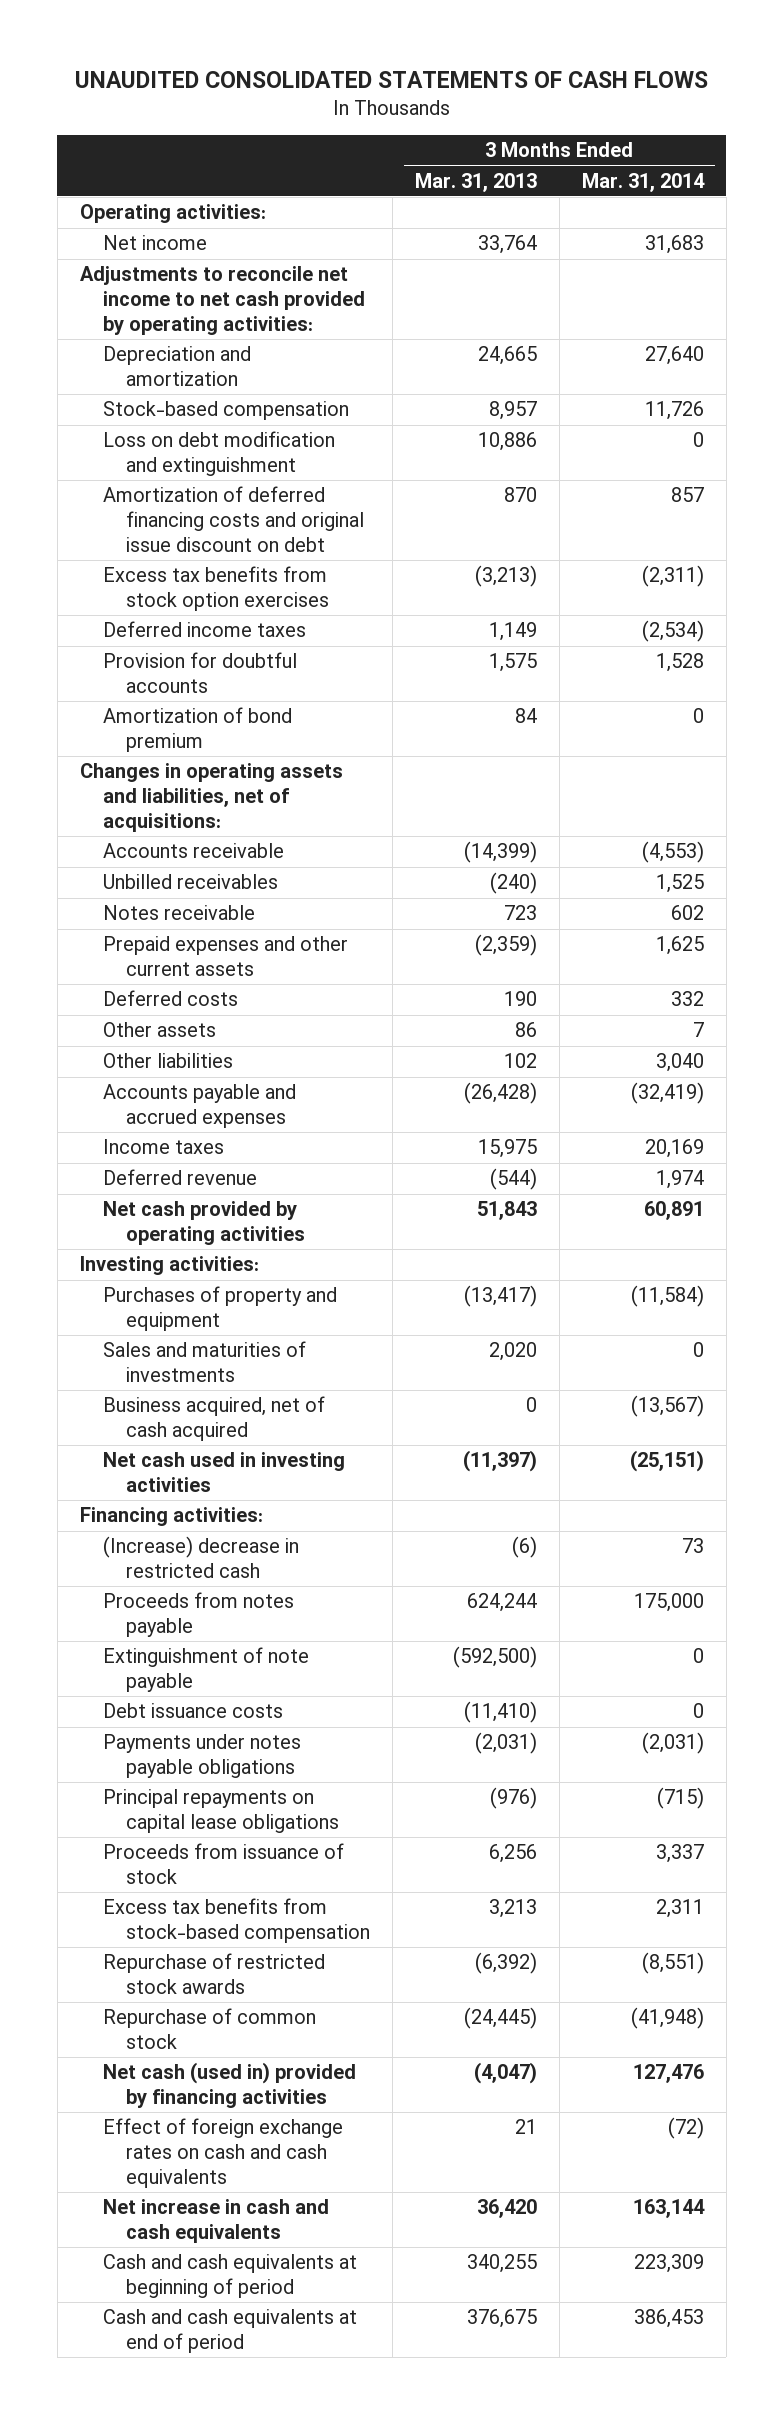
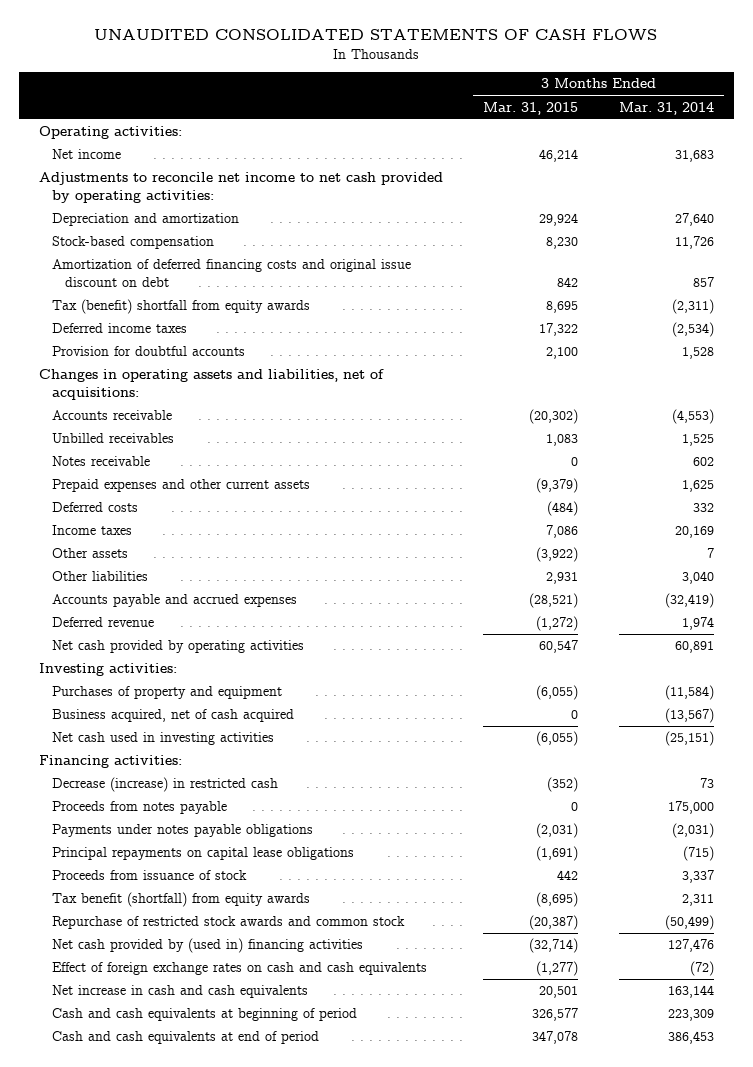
- | 3 Months Ended Mar. 31, 2013 | 3 Months Ended Mar. 31, 2014
+ | 3 Months Ended Mar. 31, 2015 | 3 Months Ended Mar. 31, 2014
- Loss on debt modification and extinguishment | 10,886 | 0
- Excess tax benefits from stock option exercises | (3,213) | (2,311)
+ Tax (benefit) shortfall from equity awards | 8,695 | (2,311)
- Amortization of bond premium | 84 | 0
moved up: Income taxes | 7,086 | 20,169
- Sales and maturities of investments | 2,020 | 0
- (Increase) decrease in restricted cash | (6) | 73
+ Decrease (increase) in restricted cash | (352) | 73
- Extinguishment of note payable | (592,500) | 0
- Debt issuance costs | (11,410) | 0
- Excess tax benefits from stock-based compensation | 3,213 | 2,311
- Repurchase of restricted stock awards | (6,392) | (8,551)
- Repurchase of common stock | (24,445) | (41,948)
- Net cash (used in) provided by financing activities | (4,047) | 127,476
+ Tax benefit (shortfall) from equity awards | (8,695) | 2,311
+ Repurchase of restricted stock awards and common stock | (20,387) | (50,499)
+ Net cash provided by (used in) financing activities | (32,714) | 127,476

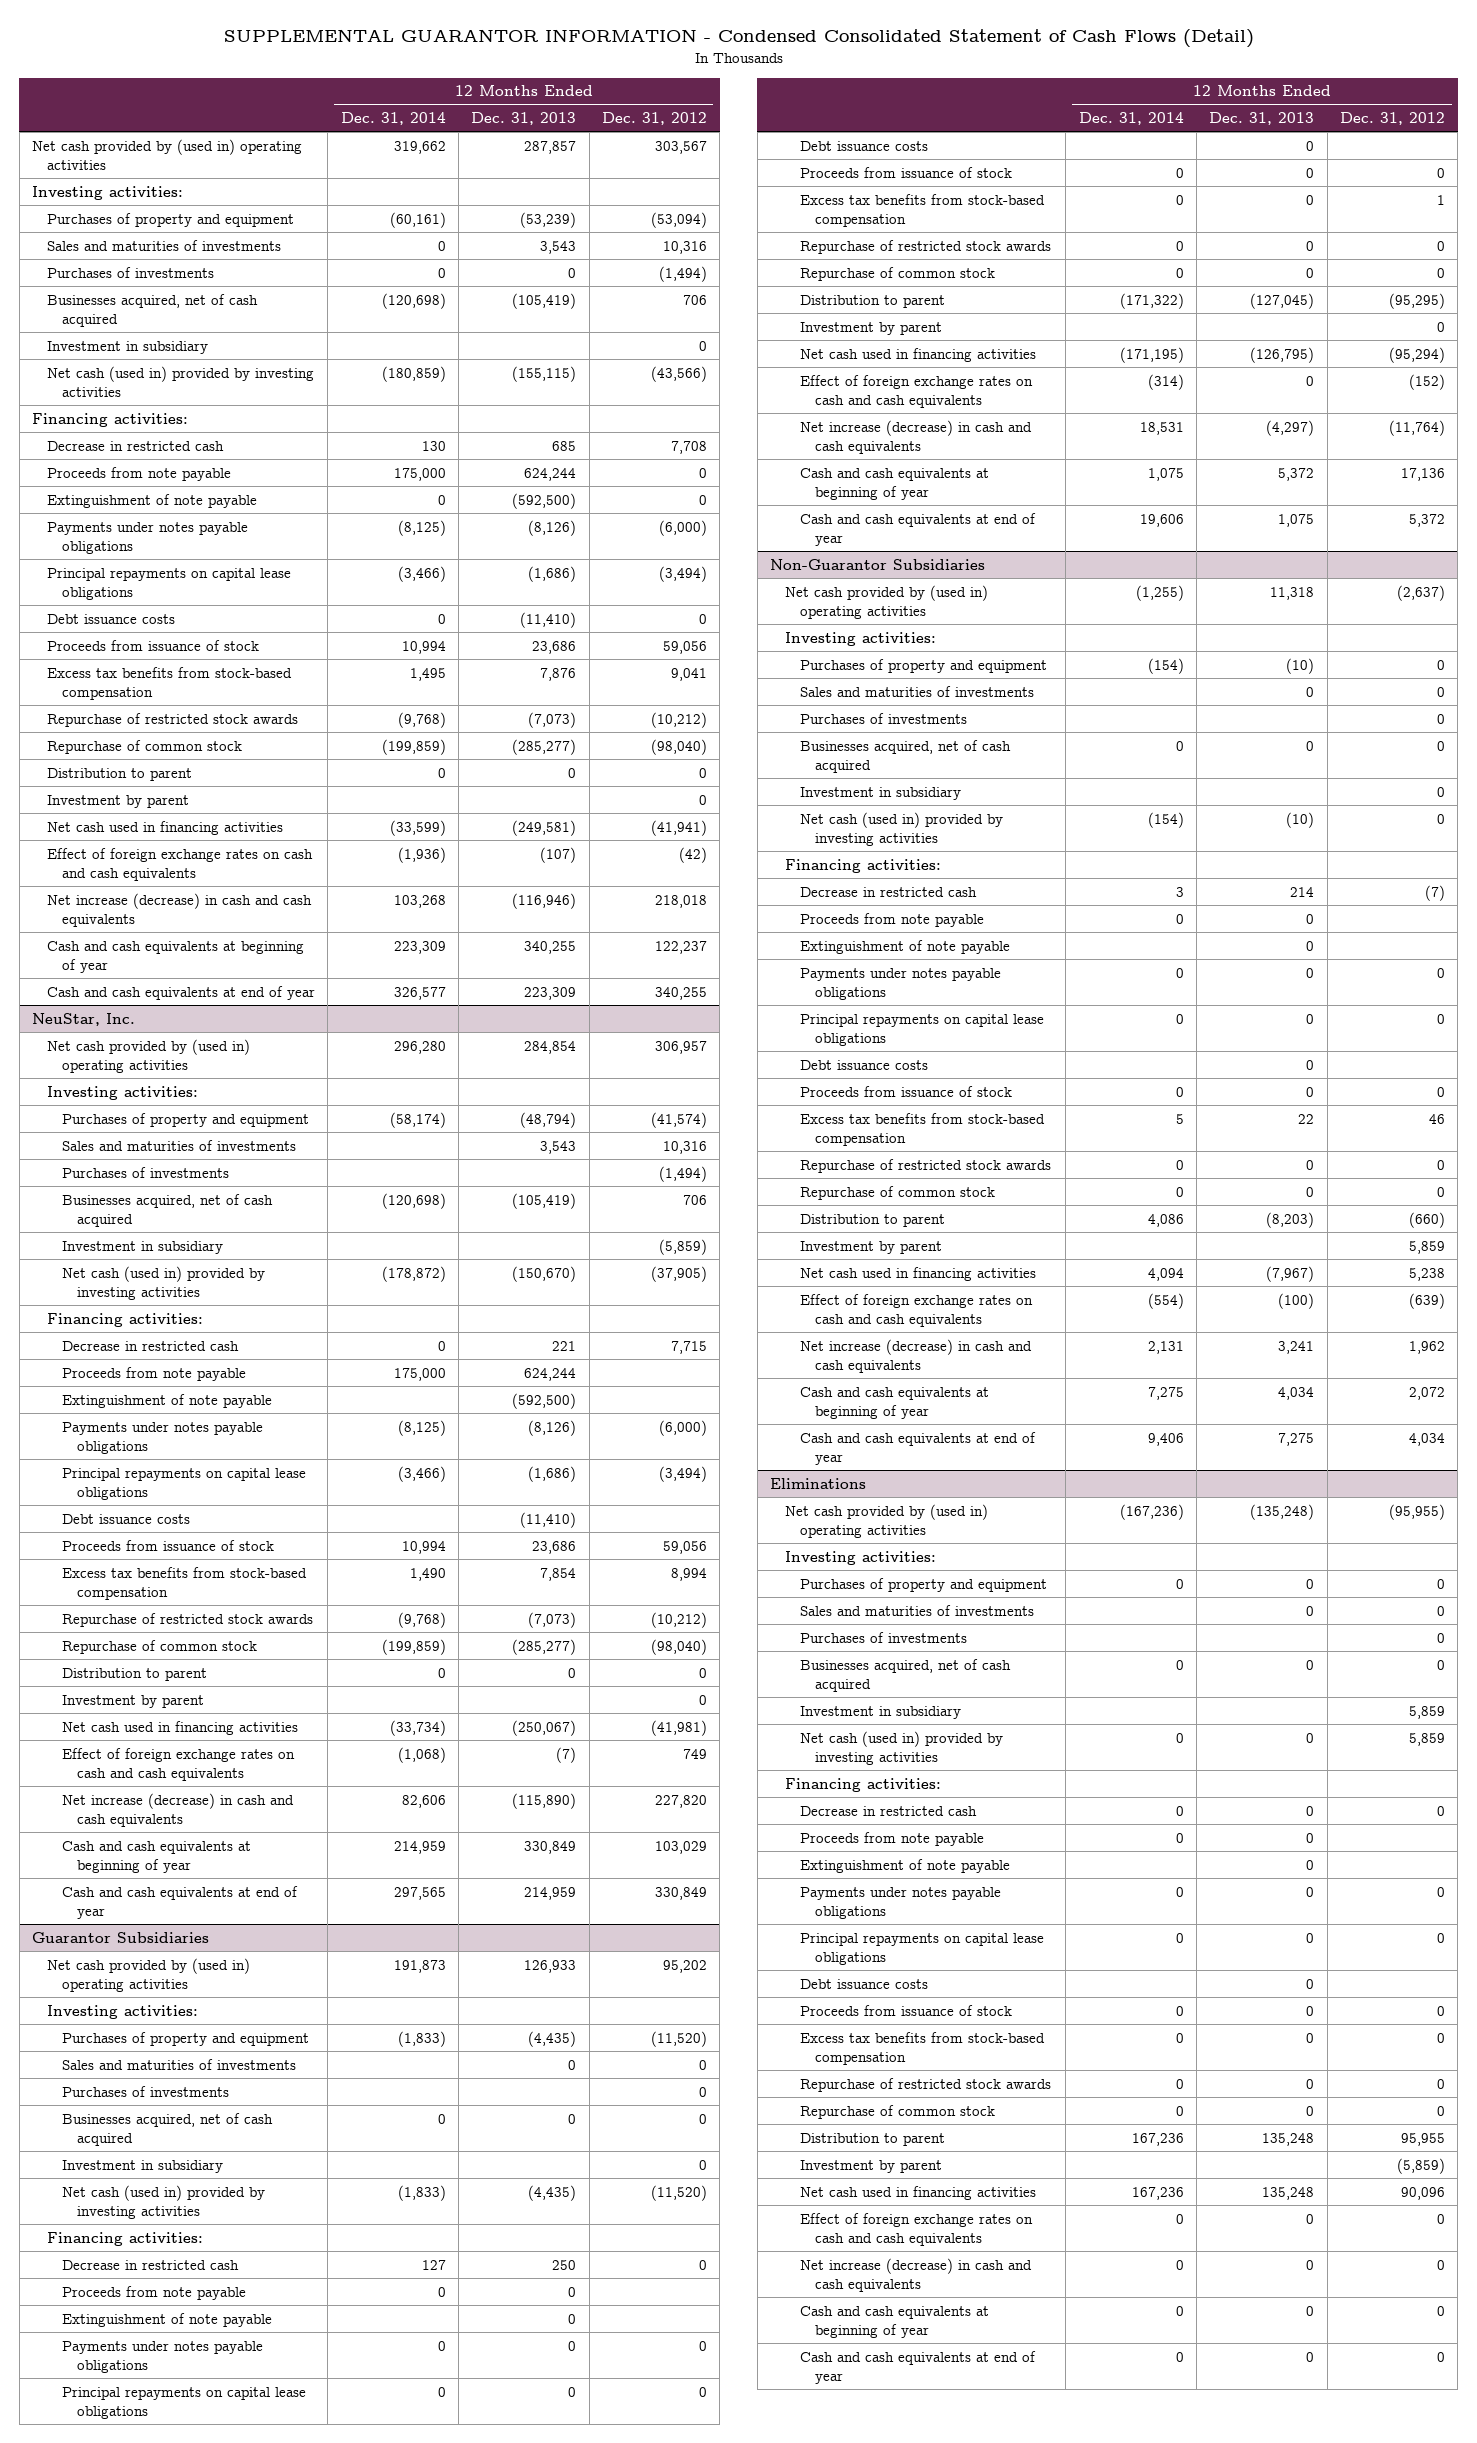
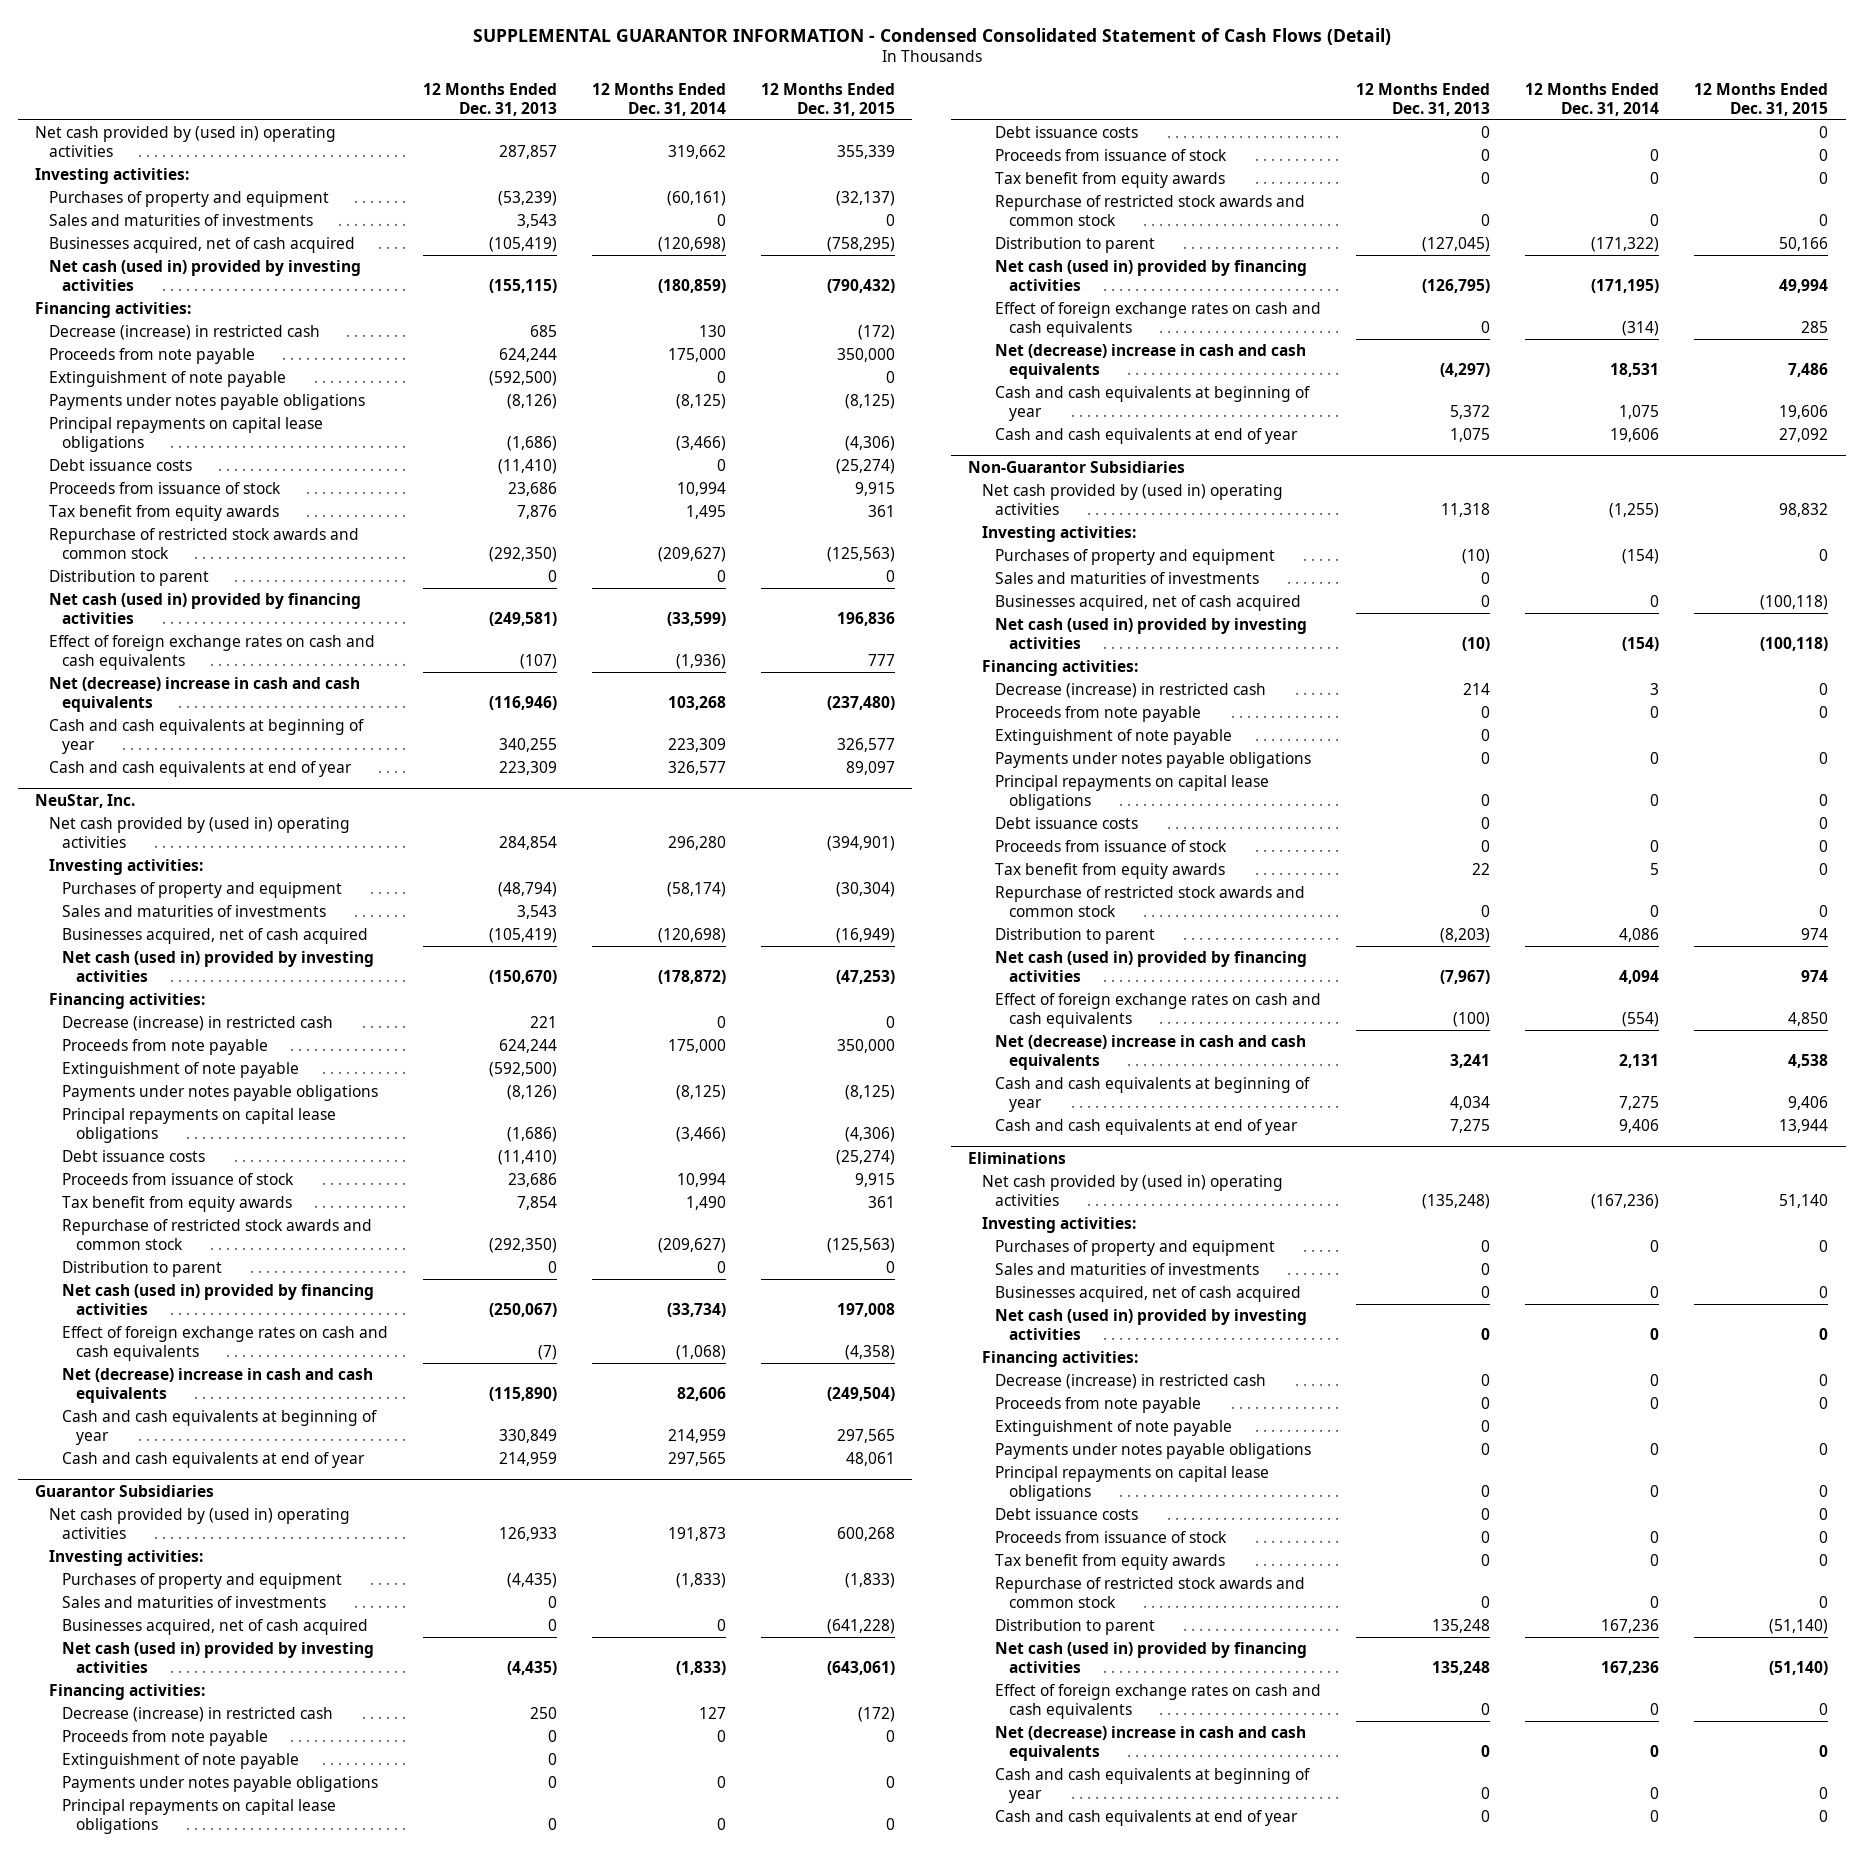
- | 12 Months Ended Dec. 31, 2014 | 12 Months Ended Dec. 31, 2013 | 12 Months Ended Dec. 31, 2012
+ | 12 Months Ended Dec. 31, 2013 | 12 Months Ended Dec. 31, 2014 | 12 Months Ended Dec. 31, 2015
- Purchases of investments | 0 | 0 | (1,494)
- Investment in subsidiary | | | 0
- Decrease in restricted cash | 130 | 685 | 7,708
+ Decrease (increase) in restricted cash | 685 | 130 | (172)
- Excess tax benefits from stock-based compensation | 1,495 | 7,876 | 9,041
- Repurchase of restricted stock awards | (9,768) | (7,073) | (10,212)
- Repurchase of common stock | (199,859) | (285,277) | (98,040)
+ Tax benefit from equity awards | 7,876 | 1,495 | 361
+ Repurchase of restricted stock awards and common stock | (292,350) | (209,627) | (125,563)
- Investment by parent | | | 0
- Net cash used in financing activities | (33,599) | (249,581) | (41,941)
+ Net cash (used in) provided by financing activities | (249,581) | (33,599) | 196,836
- Net increase (decrease) in cash and cash equivalents | 103,268 | (116,946) | 218,018
+ Net (decrease) increase in cash and cash equivalents | (116,946) | 103,268 | (237,480)
@ NeuStar, Inc.
- Purchases of investments | | | (1,494)
- Investment in subsidiary | | | (5,859)
- Decrease in restricted cash | 0 | 221 | 7,715
+ Decrease (increase) in restricted cash | 221 | 0 | 0
- Excess tax benefits from stock-based compensation | 1,490 | 7,854 | 8,994
- Repurchase of restricted stock awards | (9,768) | (7,073) | (10,212)
- Repurchase of common stock | (199,859) | (285,277) | (98,040)
+ Tax benefit from equity awards | 7,854 | 1,490 | 361
+ Repurchase of restricted stock awards and common stock | (292,350) | (209,627) | (125,563)
- Investment by parent | | | 0
- Net cash used in financing activities | (33,734) | (250,067) | (41,981)
+ Net cash (used in) provided by financing activities | (250,067) | (33,734) | 197,008
- Net increase (decrease) in cash and cash equivalents | 82,606 | (115,890) | 227,820
+ Net (decrease) increase in cash and cash equivalents | (115,890) | 82,606 | (249,504)
@ Guarantor Subsidiaries
- Purchases of investments | | | 0
- Investment in subsidiary | | | 0
- Decrease in restricted cash | 127 | 250 | 0
+ Decrease (increase) in restricted cash | 250 | 127 | (172)
- Excess tax benefits from stock-based compensation | 0 | 0 | 1
- Repurchase of restricted stock awards | 0 | 0 | 0
- Repurchase of common stock | 0 | 0 | 0
+ Tax benefit from equity awards | 0 | 0 | 0
+ Repurchase of restricted stock awards and common stock | 0 | 0 | 0
- Investment by parent | | | 0
- Net cash used in financing activities | (171,195) | (126,795) | (95,294)
+ Net cash (used in) provided by financing activities | (126,795) | (171,195) | 49,994
- Net increase (decrease) in cash and cash equivalents | 18,531 | (4,297) | (11,764)
+ Net (decrease) increase in cash and cash equivalents | (4,297) | 18,531 | 7,486
@ Non-Guarantor Subsidiaries
- Purchases of investments | | | 0
- Investment in subsidiary | | | 0
- Decrease in restricted cash | 3 | 214 | (7)
+ Decrease (increase) in restricted cash | 214 | 3 | 0
- Excess tax benefits from stock-based compensation | 5 | 22 | 46
- Repurchase of restricted stock awards | 0 | 0 | 0
- Repurchase of common stock | 0 | 0 | 0
+ Tax benefit from equity awards | 22 | 5 | 0
+ Repurchase of restricted stock awards and common stock | 0 | 0 | 0
- Investment by parent | | | 5,859
- Net cash used in financing activities | 4,094 | (7,967) | 5,238
+ Net cash (used in) provided by financing activities | (7,967) | 4,094 | 974
- Net increase (decrease) in cash and cash equivalents | 2,131 | 3,241 | 1,962
+ Net (decrease) increase in cash and cash equivalents | 3,241 | 2,131 | 4,538
@ Eliminations
- Purchases of investments | | | 0
- Investment in subsidiary | | | 5,859
- Decrease in restricted cash | 0 | 0 | 0
+ Decrease (increase) in restricted cash | 0 | 0 | 0
- Excess tax benefits from stock-based compensation | 0 | 0 | 0
- Repurchase of restricted stock awards | 0 | 0 | 0
- Repurchase of common stock | 0 | 0 | 0
+ Tax benefit from equity awards | 0 | 0 | 0
+ Repurchase of restricted stock awards and common stock | 0 | 0 | 0
- Investment by parent | | | (5,859)
- Net cash used in financing activities | 167,236 | 135,248 | 90,096
+ Net cash (used in) provided by financing activities | 135,248 | 167,236 | (51,140)
- Net increase (decrease) in cash and cash equivalents | 0 | 0 | 0
+ Net (decrease) increase in cash and cash equivalents | 0 | 0 | 0

